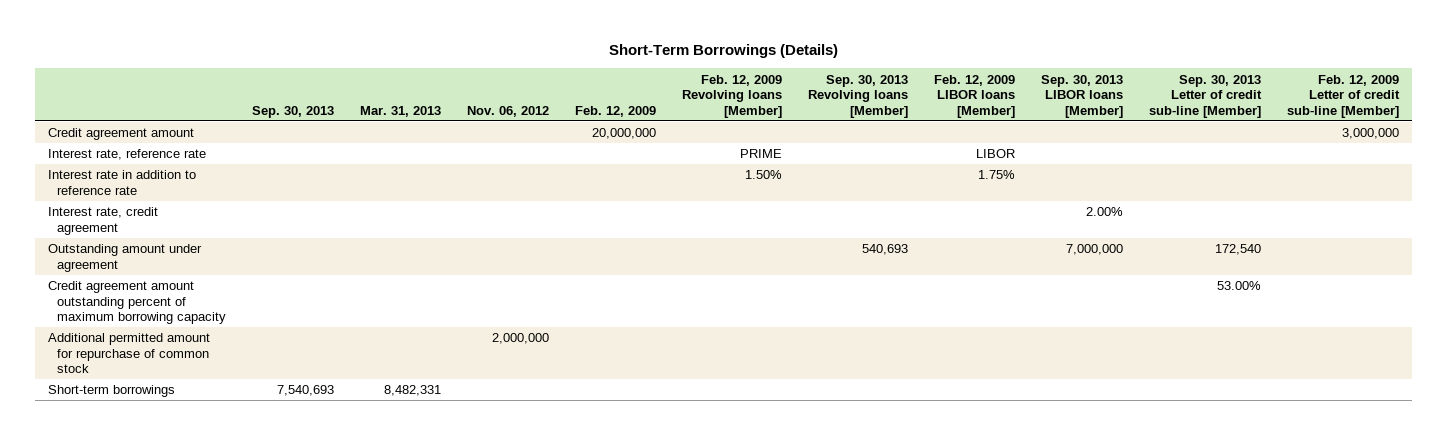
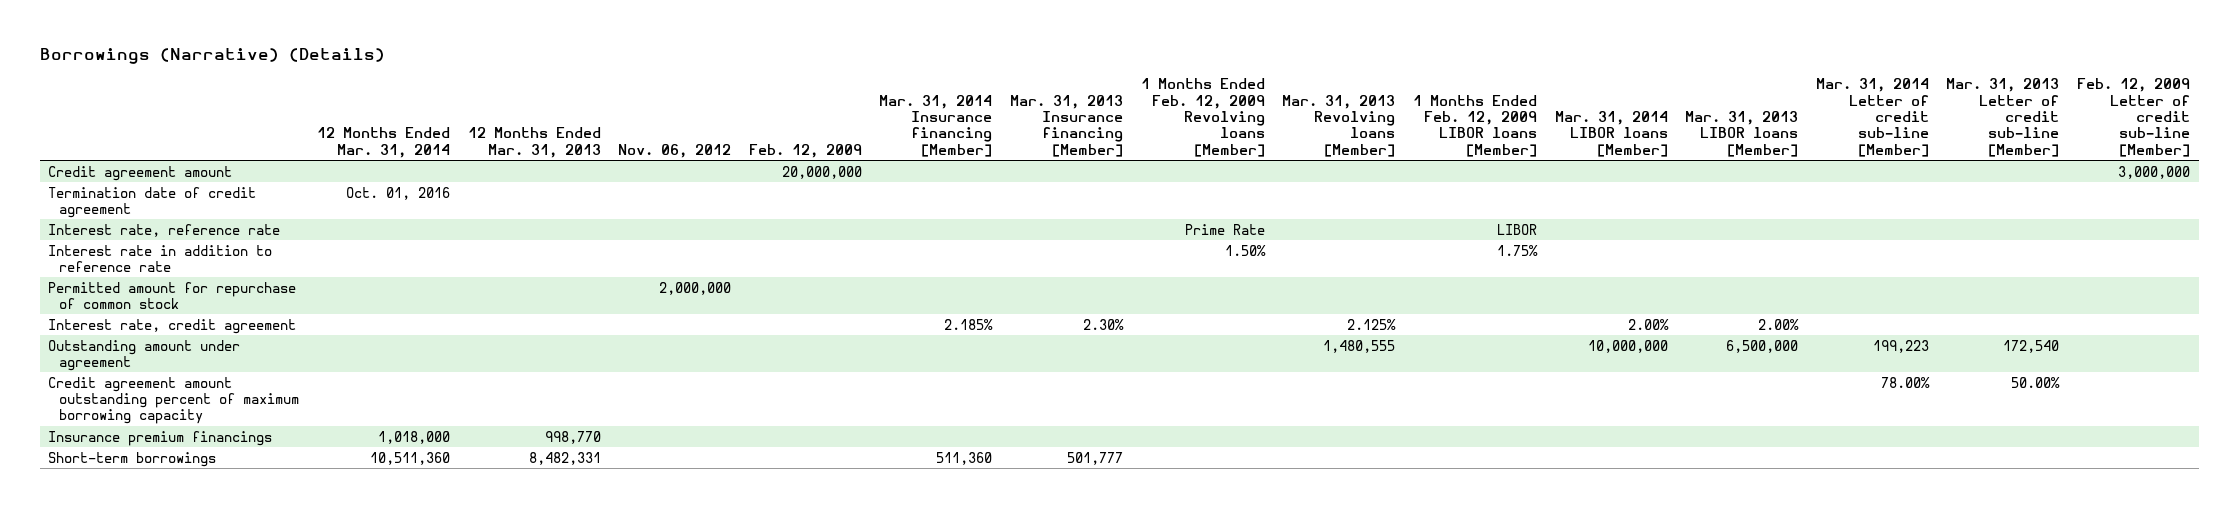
- Short-Term Borrowings (Details)
+ Borrowings (Narrative) (Details)
- | Sep. 30, 2013 | Mar. 31, 2013 | Nov. 06, 2012 | Feb. 12, 2009 | Feb. 12, 2009 Revolving loans [Member] | Sep. 30, 2013 Revolving loans [Member] | Feb. 12, 2009 LIBOR loans [Member] | Sep. 30, 2013 LIBOR loans [Member] | Sep. 30, 2013 Letter of credit sub-line [Member] | Feb. 12, 2009 Letter of credit sub-line [Member]
+ | 12 Months Ended Mar. 31, 2014 | 12 Months Ended Mar. 31, 2013 | Nov. 06, 2012 | Feb. 12, 2009 | Mar. 31, 2014 Insurance financing [Member] | Mar. 31, 2013 Insurance financing [Member] | 1 Months Ended Feb. 12, 2009 Revolving loans [Member] | Mar. 31, 2013 Revolving loans [Member] | 1 Months Ended Feb. 12, 2009 LIBOR loans [Member] | Mar. 31, 2014 LIBOR loans [Member] | Mar. 31, 2013 LIBOR loans [Member] | Mar. 31, 2014 Letter of credit sub-line [Member] | Mar. 31, 2013 Letter of credit sub-line [Member] | Feb. 12, 2009 Letter of credit sub-line [Member]
+ Termination date of credit agreement | Oct. 01, 2016 | | | | | | | | | | | | |
+ Permitted amount for repurchase of common stock | | | 2,000,000 | | | | | | | | | | |
- Additional permitted amount for repurchase of common stock | | | 2,000,000 | | | | | | |
+ Insurance premium financings | 1,018,000 | 998,770 | | | | | | | | | | | |

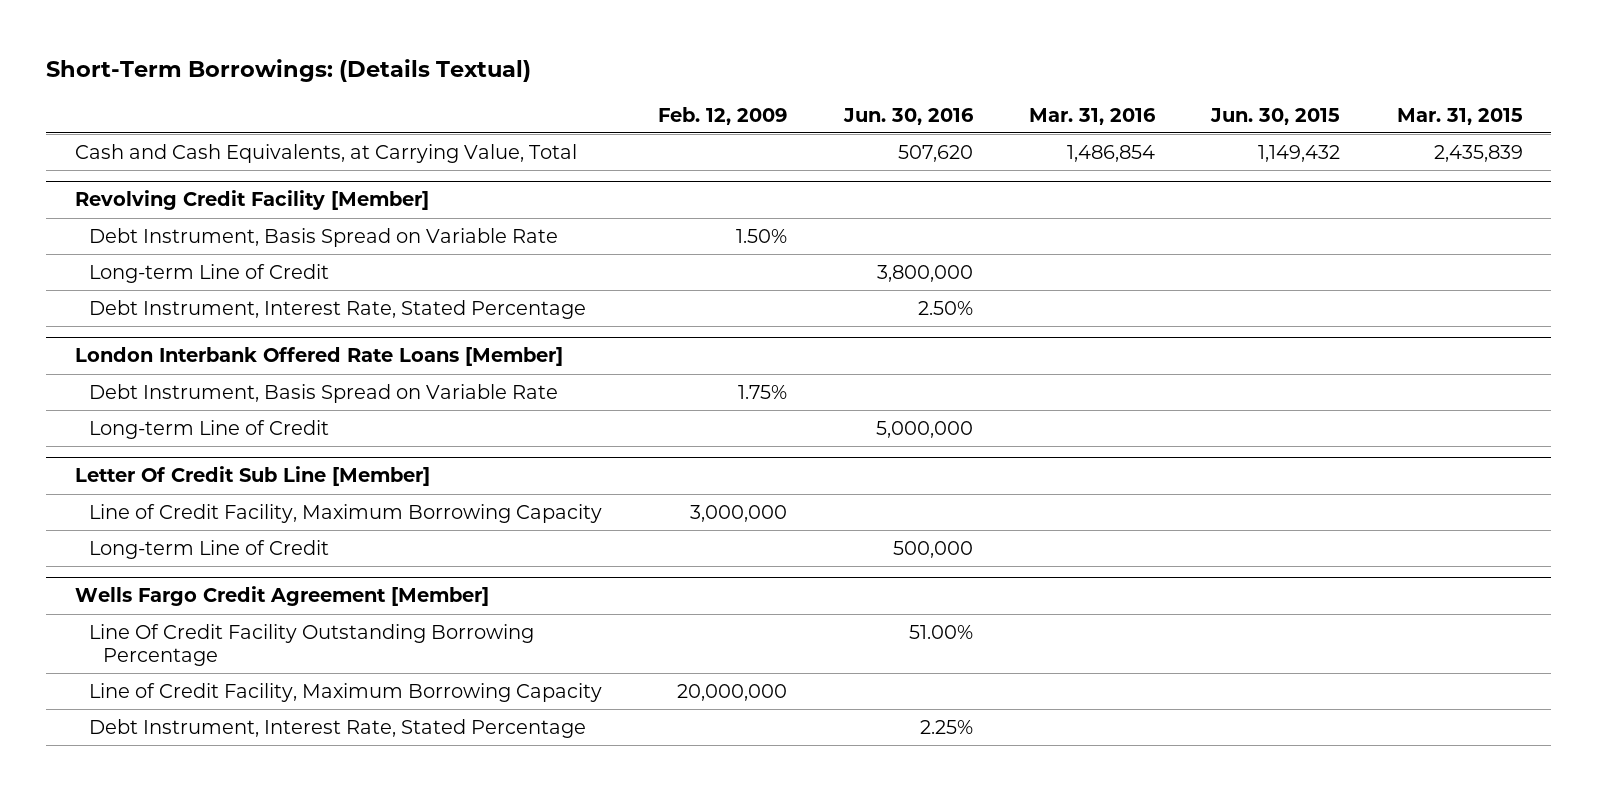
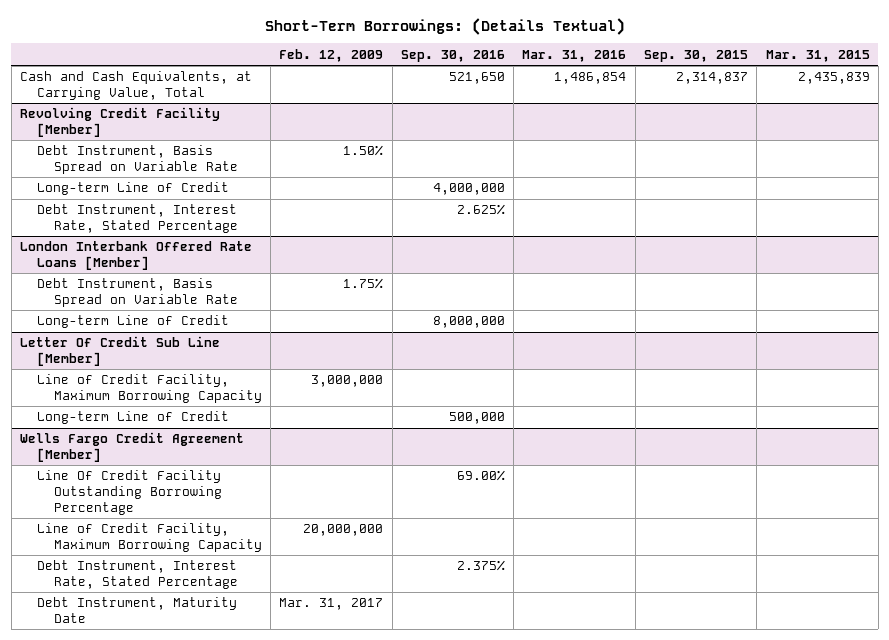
- | Feb. 12, 2009 | Jun. 30, 2016 | Mar. 31, 2016 | Jun. 30, 2015 | Mar. 31, 2015
+ | Feb. 12, 2009 | Sep. 30, 2016 | Mar. 31, 2016 | Sep. 30, 2015 | Mar. 31, 2015
@ Wells Fargo Credit Agreement [Member]
+ Debt Instrument, Maturity Date | Mar. 31, 2017 | | | |

